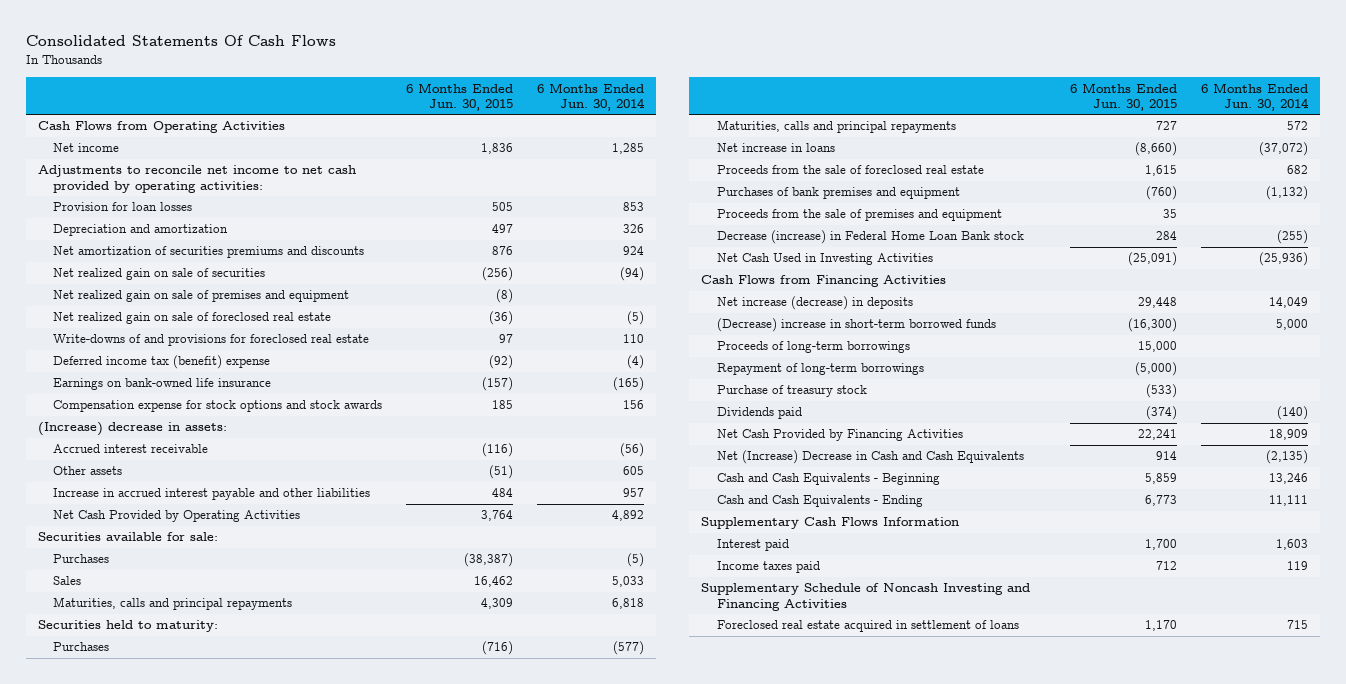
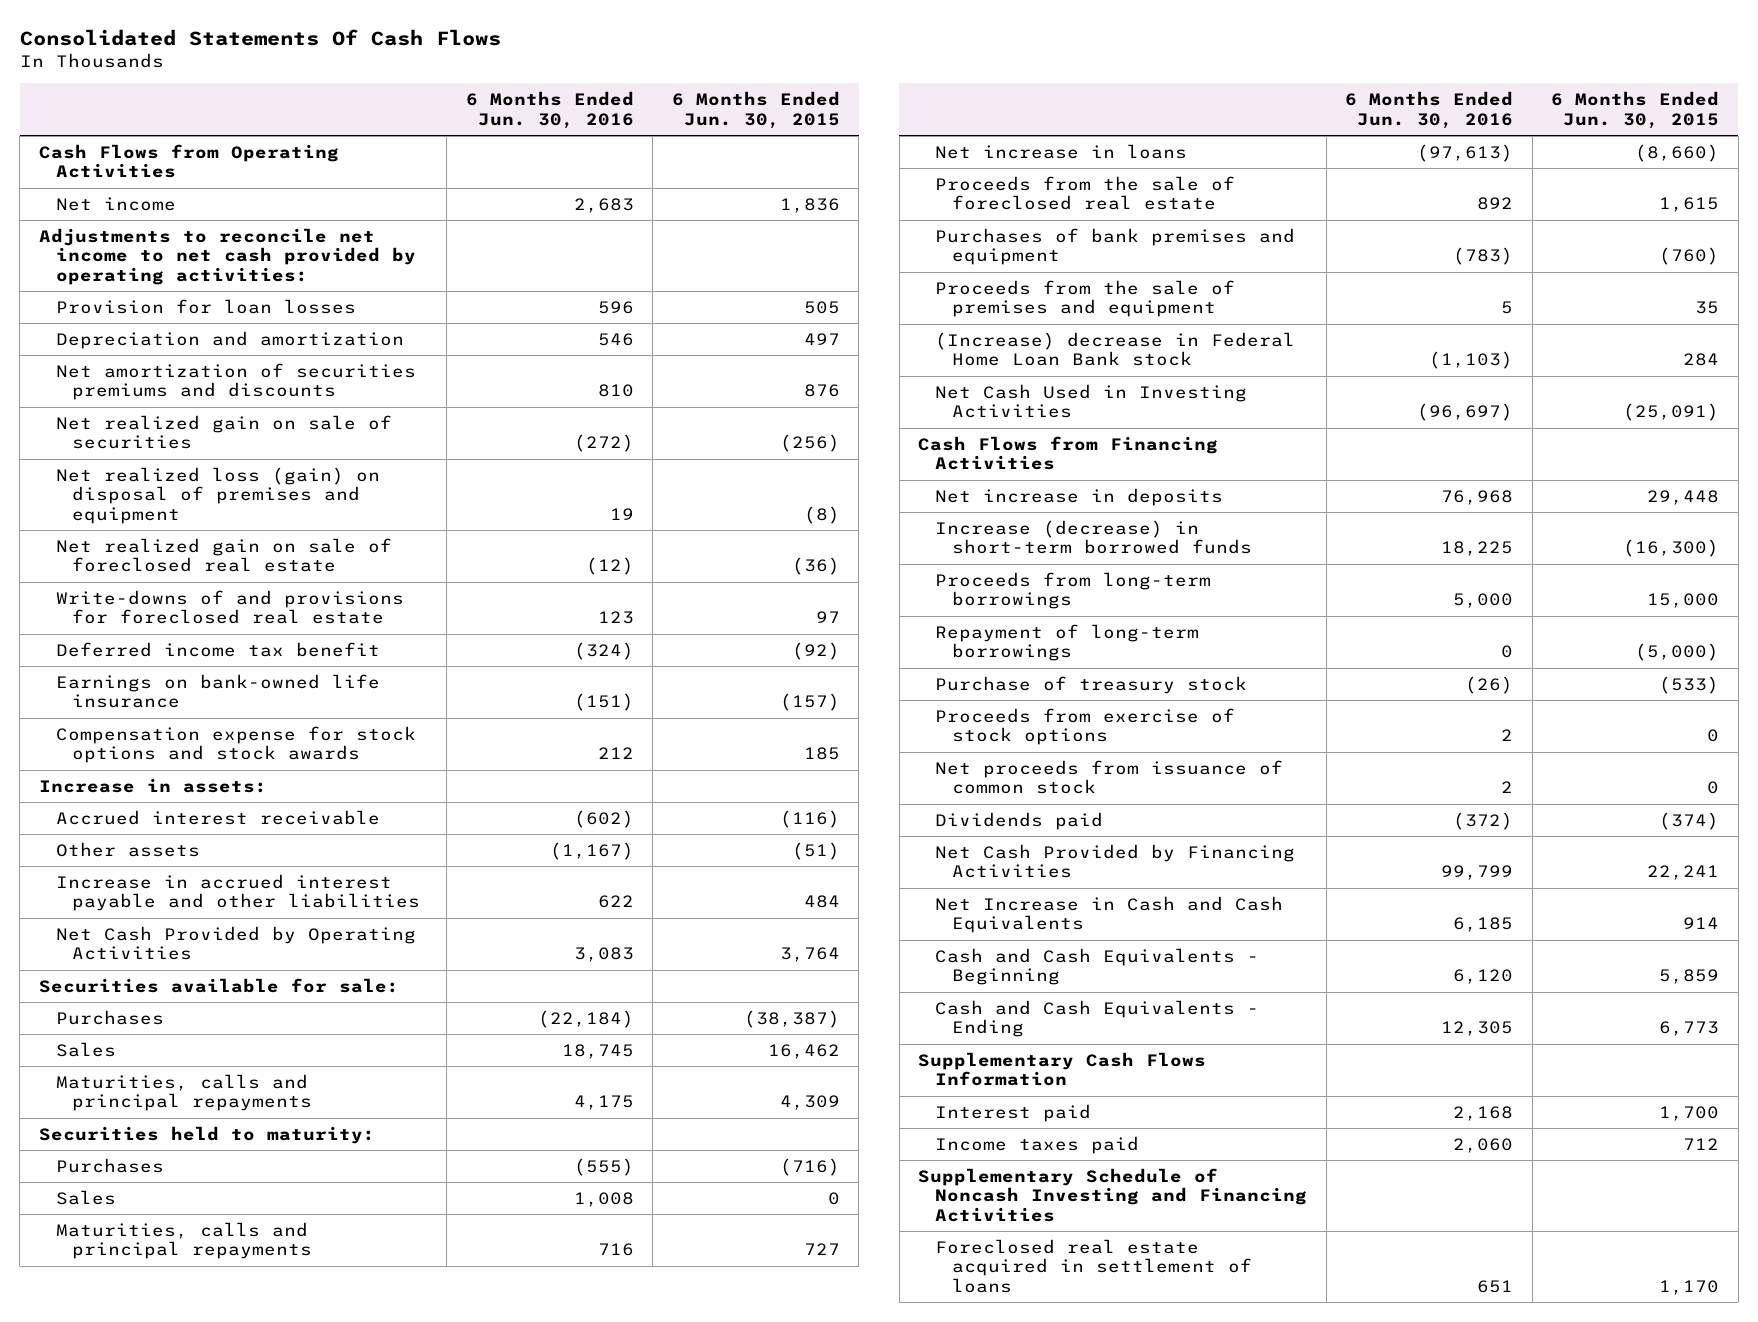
- | 6 Months Ended Jun. 30, 2015 | 6 Months Ended Jun. 30, 2014
+ | 6 Months Ended Jun. 30, 2016 | 6 Months Ended Jun. 30, 2015
- Net realized gain on sale of premises and equipment | (8) |
+ Net realized loss (gain) on disposal of premises and equipment | 19 | (8)
- Deferred income tax (benefit) expense | (92) | (4)
+ Deferred income tax benefit | (324) | (92)
- (Increase) decrease in assets:
+ Increase in assets:
+ Sales | 1,008 | 0
- Decrease (increase) in Federal Home Loan Bank stock | 284 | (255)
+ (Increase) decrease in Federal Home Loan Bank stock | (1,103) | 284
- Net increase (decrease) in deposits | 29,448 | 14,049
- (Decrease) increase in short-term borrowed funds | (16,300) | 5,000
- Proceeds of long-term borrowings | 15,000 |
+ Net increase in deposits | 76,968 | 29,448
+ Increase (decrease) in short-term borrowed funds | 18,225 | (16,300)
+ Proceeds from long-term borrowings | 5,000 | 15,000
+ Proceeds from exercise of stock options | 2 | 0
+ Net proceeds from issuance of common stock | 2 | 0
- Net (Increase) Decrease in Cash and Cash Equivalents | 914 | (2,135)
+ Net Increase in Cash and Cash Equivalents | 6,185 | 914

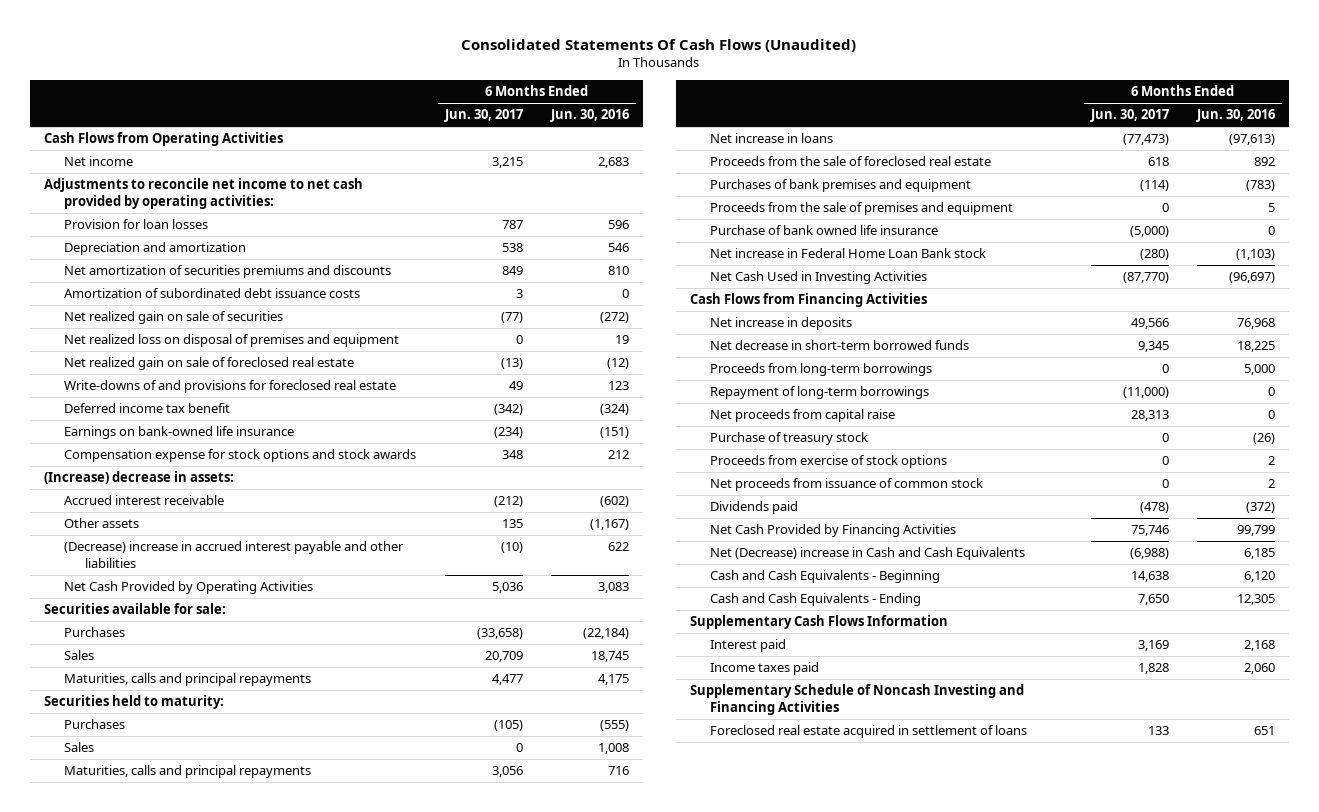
- Consolidated Statements Of Cash Flows
+ Consolidated Statements Of Cash Flows (Unaudited)
- | 6 Months Ended Jun. 30, 2016 | 6 Months Ended Jun. 30, 2015
+ | 6 Months Ended Jun. 30, 2017 | 6 Months Ended Jun. 30, 2016
+ Amortization of subordinated debt issuance costs | 3 | 0
- Net realized loss (gain) on disposal of premises and equipment | 19 | (8)
+ Net realized loss on disposal of premises and equipment | 0 | 19
- Increase in assets:
+ (Increase) decrease in assets:
- Increase in accrued interest payable and other liabilities | 622 | 484
+ (Decrease) increase in accrued interest payable and other liabilities | (10) | 622
- (Increase) decrease in Federal Home Loan Bank stock | (1,103) | 284
+ Purchase of bank owned life insurance | (5,000) | 0
+ Net increase in Federal Home Loan Bank stock | (280) | (1,103)
- Increase (decrease) in short-term borrowed funds | 18,225 | (16,300)
+ Net decrease in short-term borrowed funds | 9,345 | 18,225
+ Net proceeds from capital raise | 28,313 | 0
- Net Increase in Cash and Cash Equivalents | 6,185 | 914
+ Net (Decrease) increase in Cash and Cash Equivalents | (6,988) | 6,185

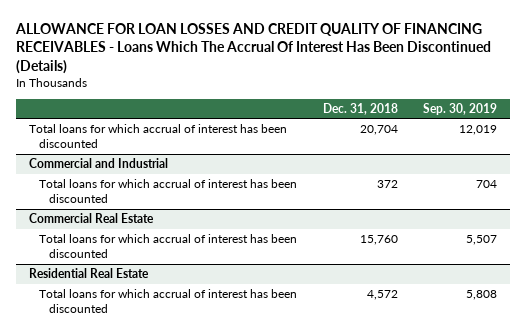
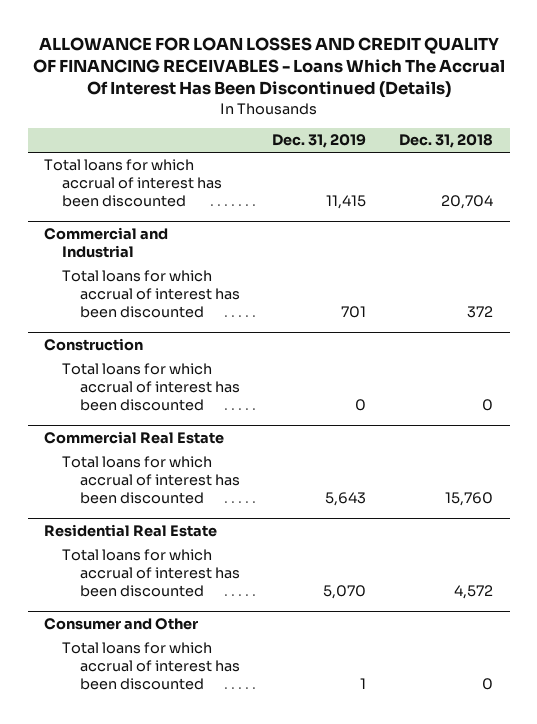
- | Dec. 31, 2018 | Sep. 30, 2019
+ | Dec. 31, 2019 | Dec. 31, 2018
+ Construction
+ Total loans for which accrual of interest has been discounted | 0 | 0
+ Consumer and Other
+ Total loans for which accrual of interest has been discounted | 1 | 0

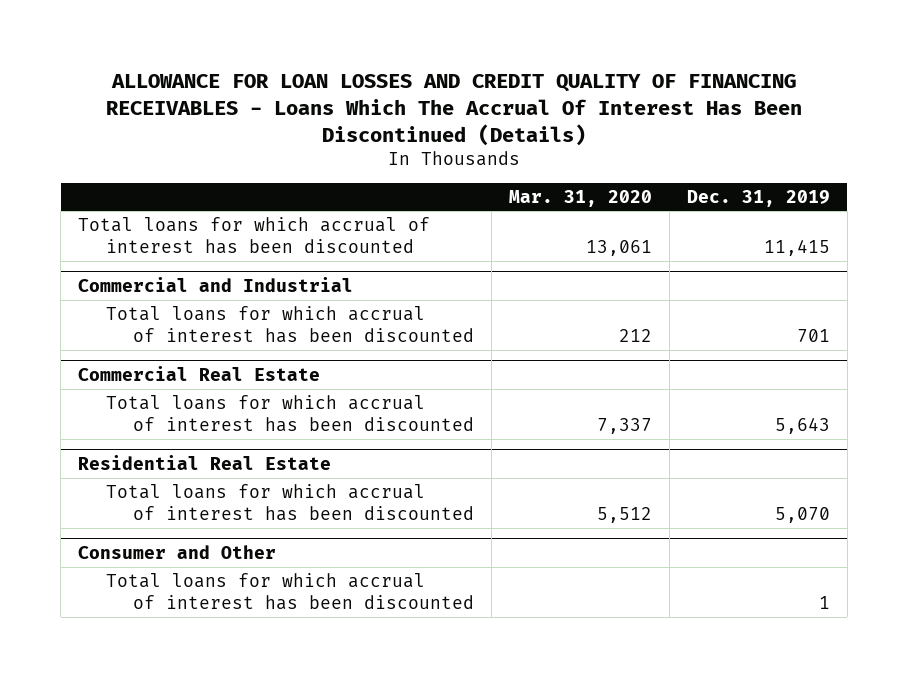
- | Dec. 31, 2019 | Dec. 31, 2018
+ | Mar. 31, 2020 | Dec. 31, 2019
- Construction
- Total loans for which accrual of interest has been discounted | 0 | 0

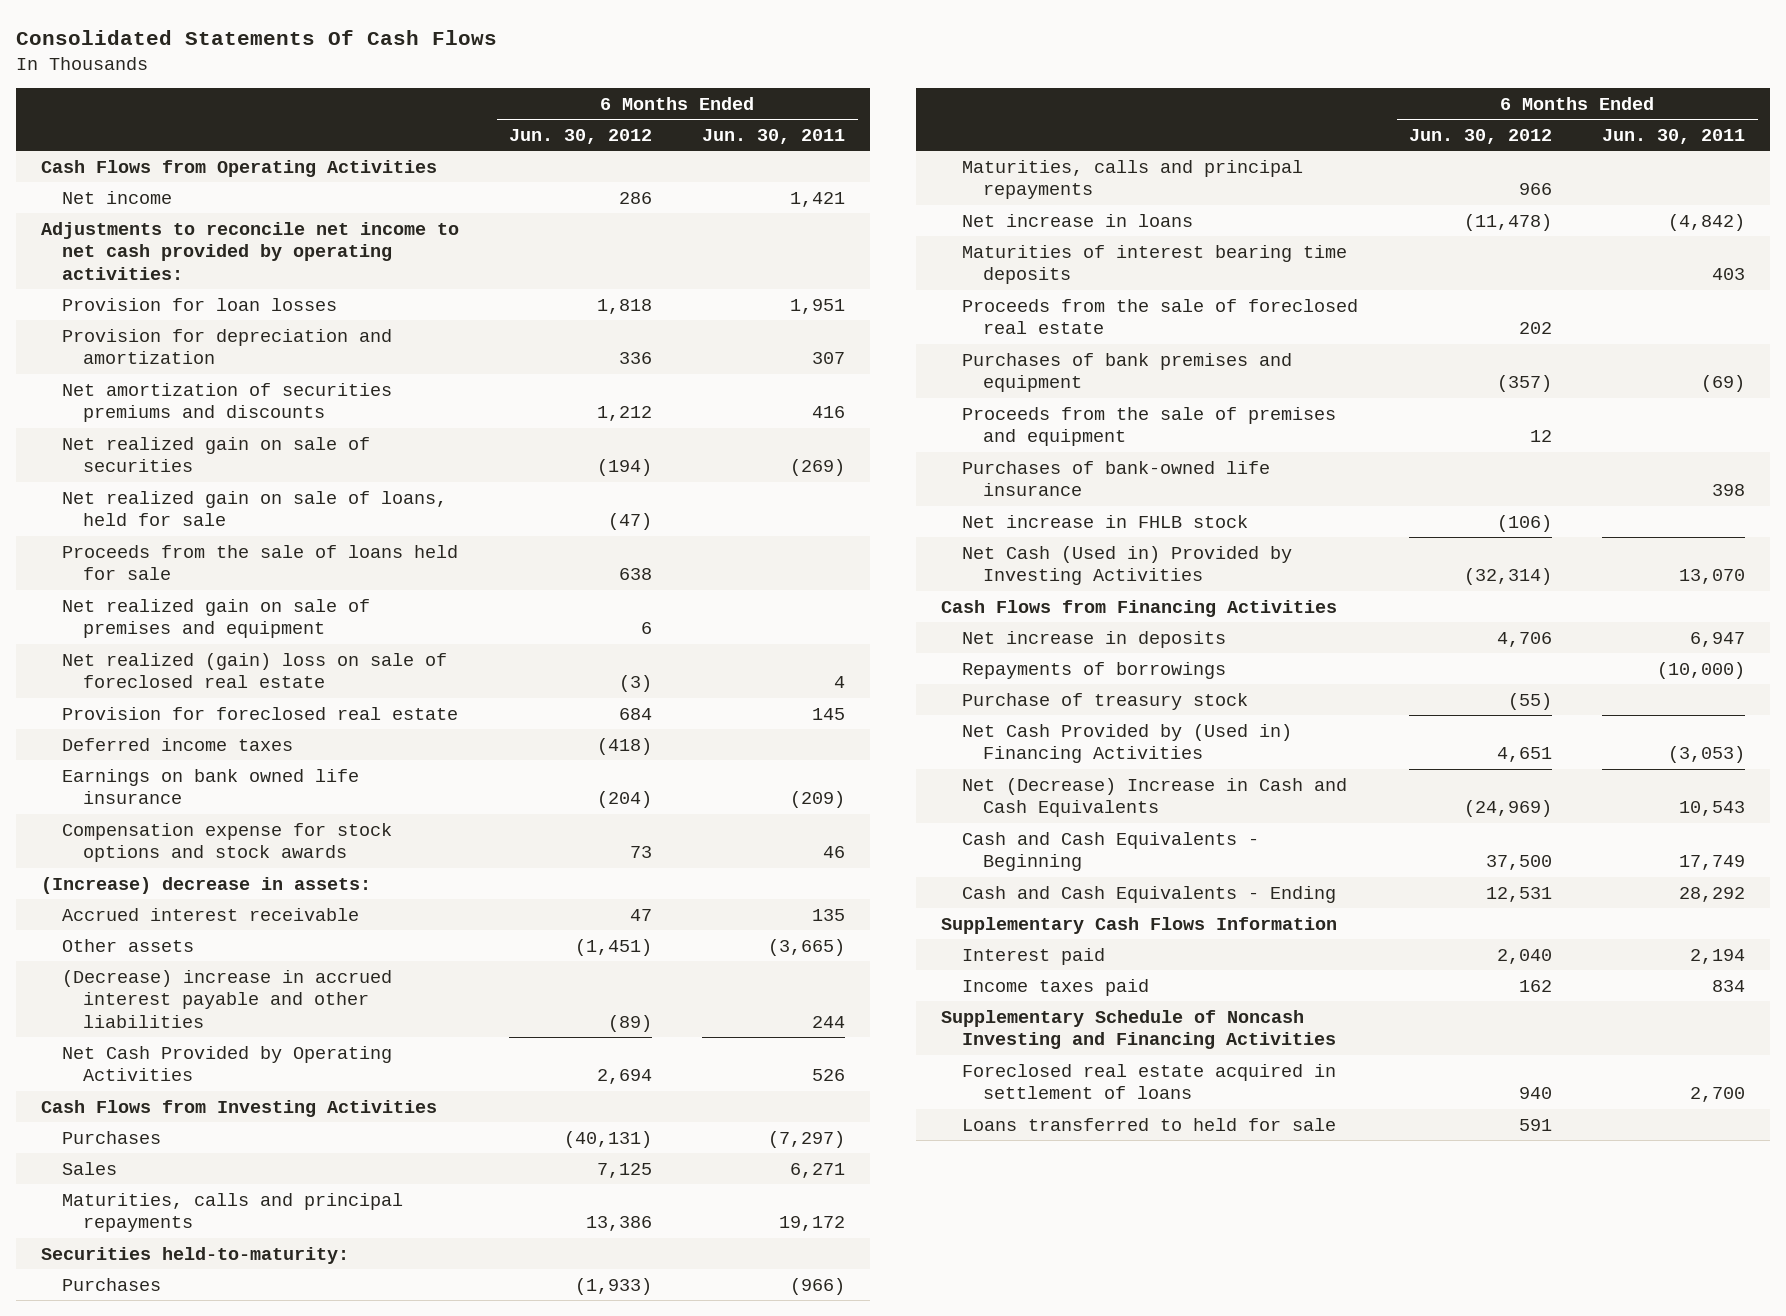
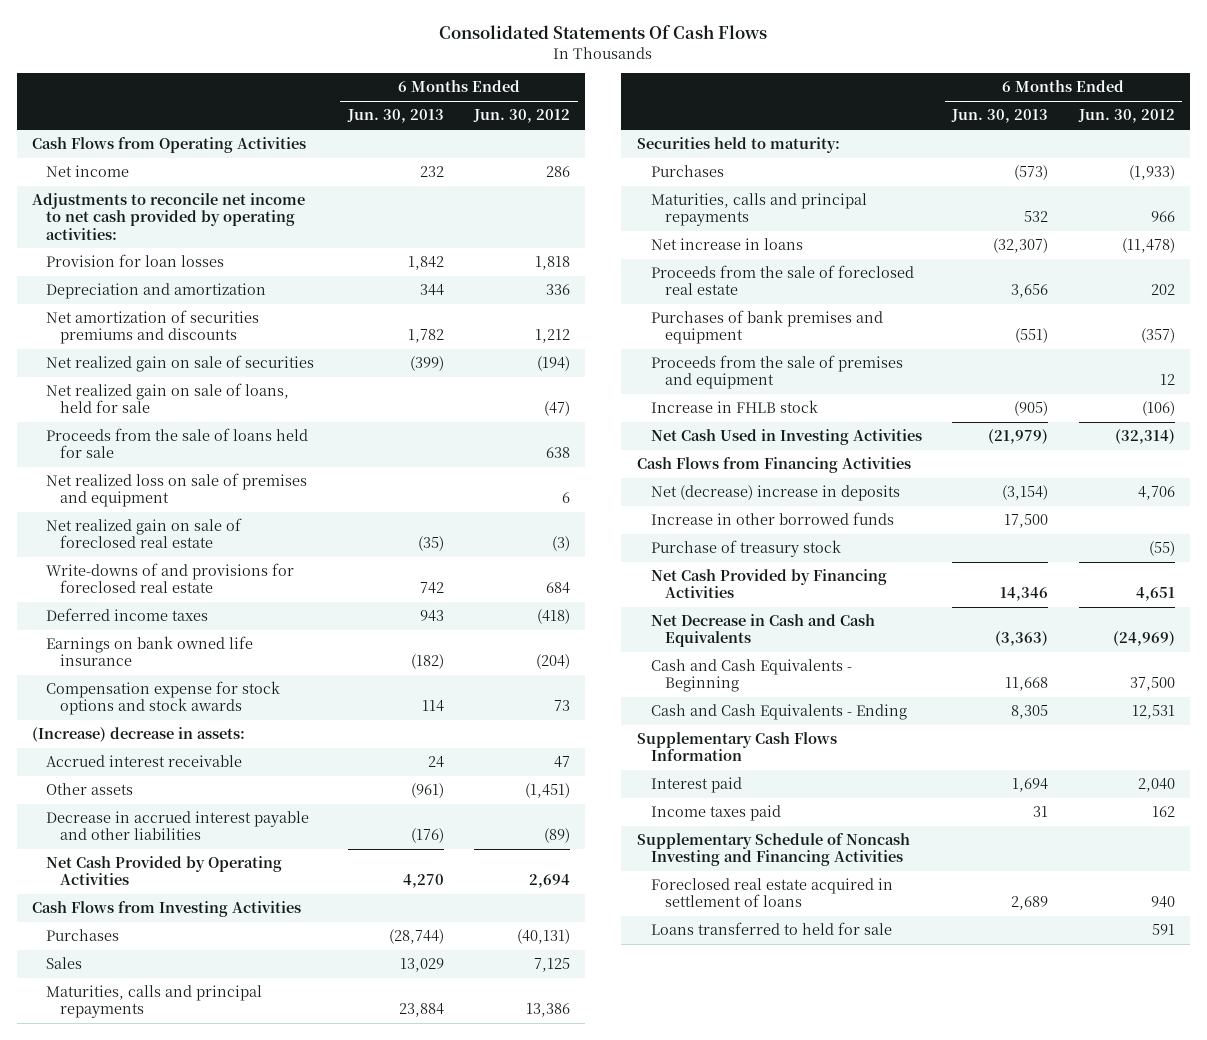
- | 6 Months Ended Jun. 30, 2012 | 6 Months Ended Jun. 30, 2011
+ | 6 Months Ended Jun. 30, 2013 | 6 Months Ended Jun. 30, 2012
- Provision for depreciation and amortization | 336 | 307
+ Depreciation and amortization | 344 | 336
- Net realized gain on sale of premises and equipment | 6 |
- Net realized (gain) loss on sale of foreclosed real estate | (3) | 4
- Provision for foreclosed real estate | 684 | 145
+ Net realized loss on sale of premises and equipment | | 6
+ Net realized gain on sale of foreclosed real estate | (35) | (3)
+ Write-downs of and provisions for foreclosed real estate | 742 | 684
- (Decrease) increase in accrued interest payable and other liabilities | (89) | 244
+ Decrease in accrued interest payable and other liabilities | (176) | (89)
- Securities held-to-maturity:
+ Securities held to maturity:
- Maturities of interest bearing time deposits | | 403
- Purchases of bank-owned life insurance | | 398
- Net increase in FHLB stock | (106) |
- Net Cash (Used in) Provided by Investing Activities | (32,314) | 13,070
+ Increase in FHLB stock | (905) | (106)
+ Net Cash Used in Investing Activities | (21,979) | (32,314)
- Net increase in deposits | 4,706 | 6,947
- Repayments of borrowings | | (10,000)
+ Net (decrease) increase in deposits | (3,154) | 4,706
+ Increase in other borrowed funds | 17,500 |
- Net Cash Provided by (Used in) Financing Activities | 4,651 | (3,053)
- Net (Decrease) Increase in Cash and Cash Equivalents | (24,969) | 10,543
+ Net Cash Provided by Financing Activities | 14,346 | 4,651
+ Net Decrease in Cash and Cash Equivalents | (3,363) | (24,969)

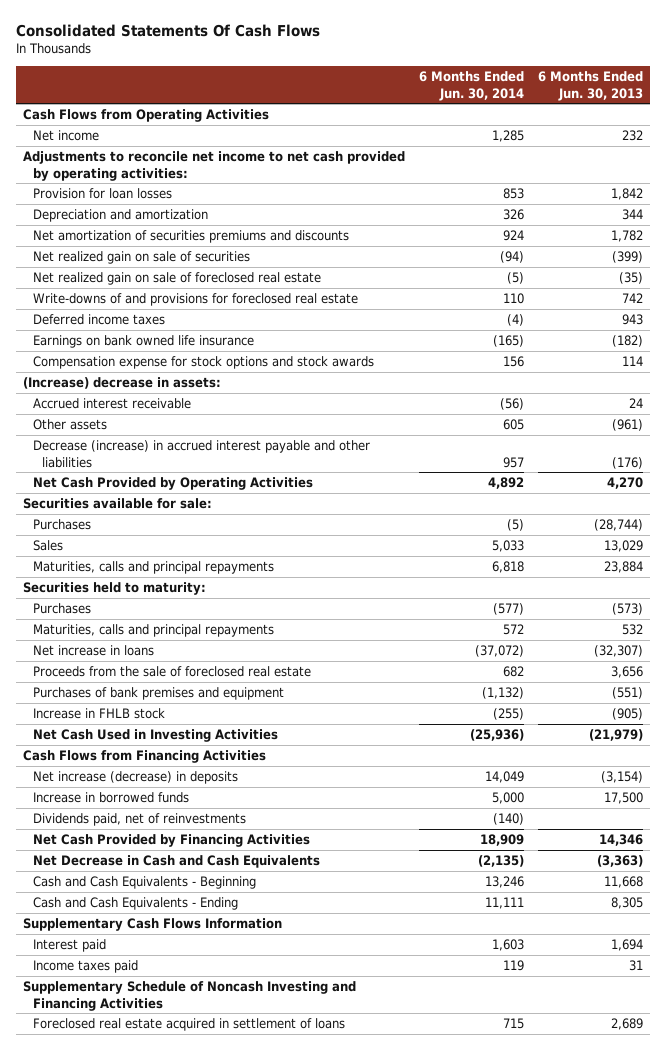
- | 6 Months Ended Jun. 30, 2013 | 6 Months Ended Jun. 30, 2012
+ | 6 Months Ended Jun. 30, 2014 | 6 Months Ended Jun. 30, 2013
- Net realized gain on sale of loans, held for sale | | (47)
- Proceeds from the sale of loans held for sale | | 638
- Net realized loss on sale of premises and equipment | | 6
- Decrease in accrued interest payable and other liabilities | (176) | (89)
+ Decrease (increase) in accrued interest payable and other liabilities | 957 | (176)
- Cash Flows from Investing Activities
+ Securities available for sale:
- Proceeds from the sale of premises and equipment | | 12
- Net (decrease) increase in deposits | (3,154) | 4,706
- Increase in other borrowed funds | 17,500 |
- Purchase of treasury stock | | (55)
+ Net increase (decrease) in deposits | 14,049 | (3,154)
+ Increase in borrowed funds | 5,000 | 17,500
+ Dividends paid, net of reinvestments | (140) |
- Loans transferred to held for sale | | 591

